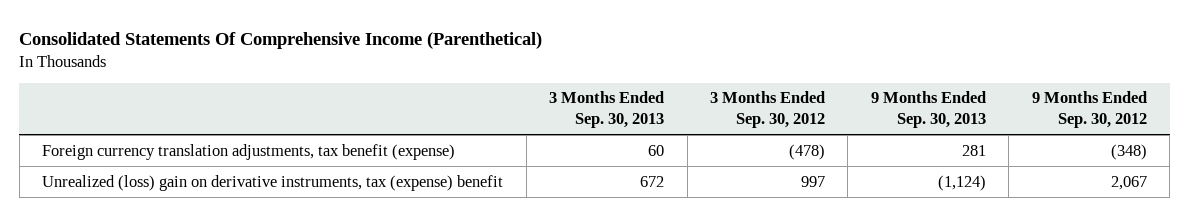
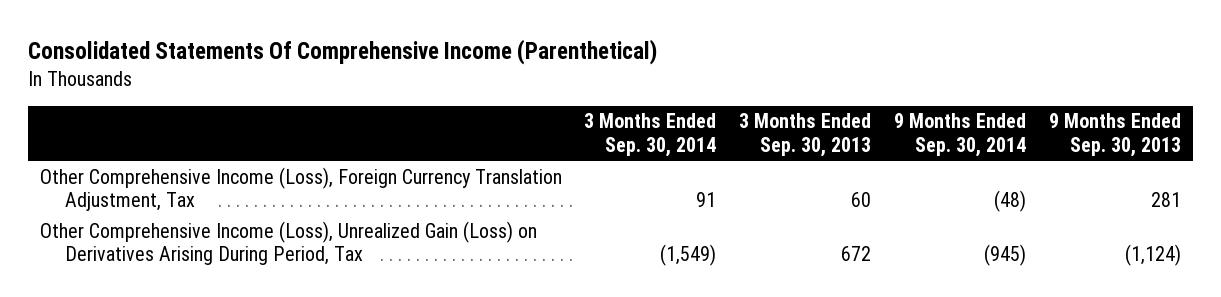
- | 3 Months Ended Sep. 30, 2013 | 3 Months Ended Sep. 30, 2012 | 9 Months Ended Sep. 30, 2013 | 9 Months Ended Sep. 30, 2012
+ | 3 Months Ended Sep. 30, 2014 | 3 Months Ended Sep. 30, 2013 | 9 Months Ended Sep. 30, 2014 | 9 Months Ended Sep. 30, 2013
- Foreign currency translation adjustments, tax benefit (expense) | 60 | (478) | 281 | (348)
- Unrealized (loss) gain on derivative instruments, tax (expense) benefit | 672 | 997 | (1,124) | 2,067
+ Other Comprehensive Income (Loss), Foreign Currency Translation Adjustment, Tax | 91 | 60 | (48) | 281
+ Other Comprehensive Income (Loss), Unrealized Gain (Loss) on Derivatives Arising During Period, Tax | (1,549) | 672 | (945) | (1,124)

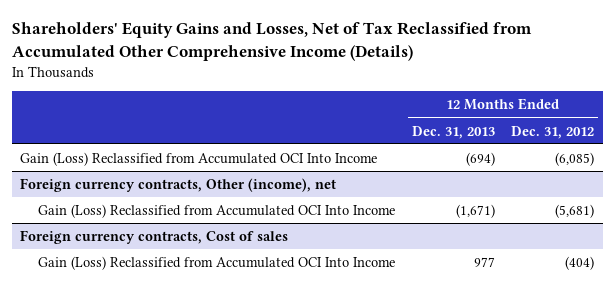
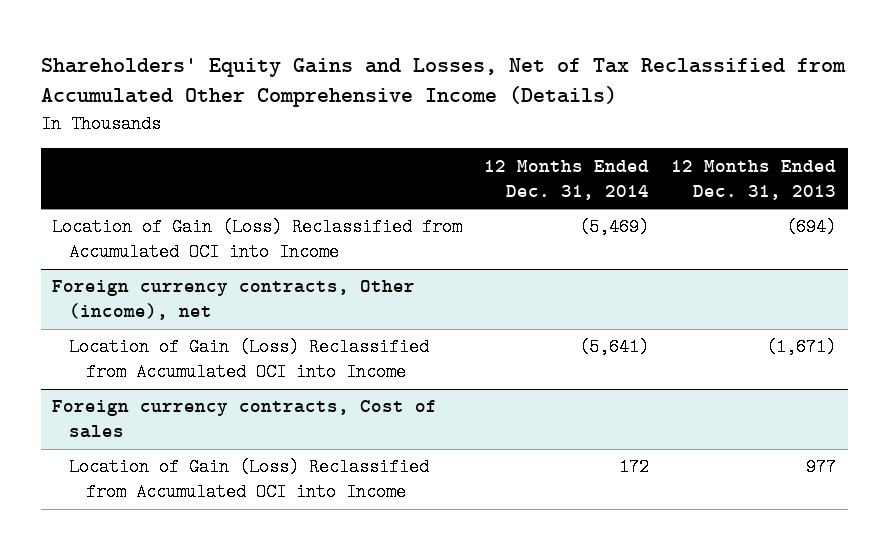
- | 12 Months Ended Dec. 31, 2013 | 12 Months Ended Dec. 31, 2012
+ | 12 Months Ended Dec. 31, 2014 | 12 Months Ended Dec. 31, 2013
- Gain (Loss) Reclassified from Accumulated OCI Into Income | (694) | (6,085)
+ Location of Gain (Loss) Reclassified from Accumulated OCI into Income | (5,469) | (694)
@ Foreign currency contracts, Other (income), net
- Gain (Loss) Reclassified from Accumulated OCI Into Income | (1,671) | (5,681)
+ Location of Gain (Loss) Reclassified from Accumulated OCI into Income | (5,641) | (1,671)
@ Foreign currency contracts, Cost of sales
- Gain (Loss) Reclassified from Accumulated OCI Into Income | 977 | (404)
+ Location of Gain (Loss) Reclassified from Accumulated OCI into Income | 172 | 977

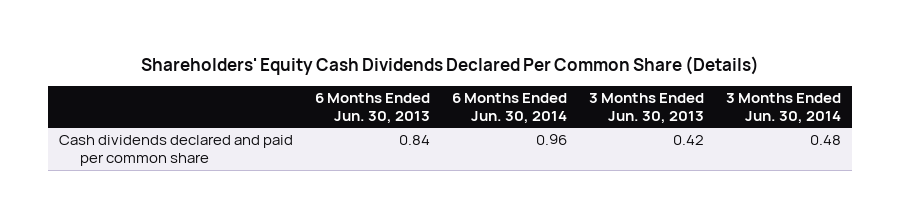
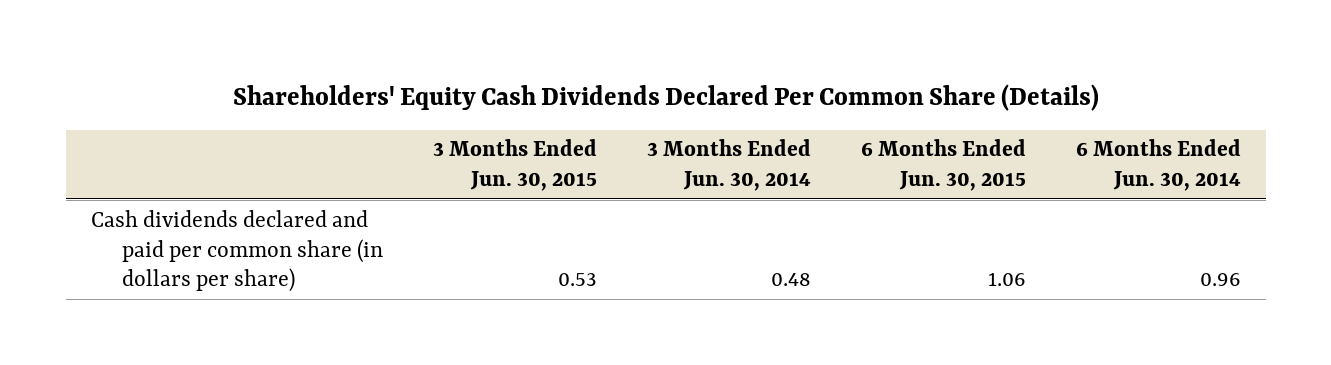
- | 6 Months Ended Jun. 30, 2013 | 6 Months Ended Jun. 30, 2014 | 3 Months Ended Jun. 30, 2013 | 3 Months Ended Jun. 30, 2014
+ | 3 Months Ended Jun. 30, 2015 | 3 Months Ended Jun. 30, 2014 | 6 Months Ended Jun. 30, 2015 | 6 Months Ended Jun. 30, 2014
- Cash dividends declared and paid per common share | 0.84 | 0.96 | 0.42 | 0.48
+ Cash dividends declared and paid per common share (in dollars per share) | 0.53 | 0.48 | 1.06 | 0.96

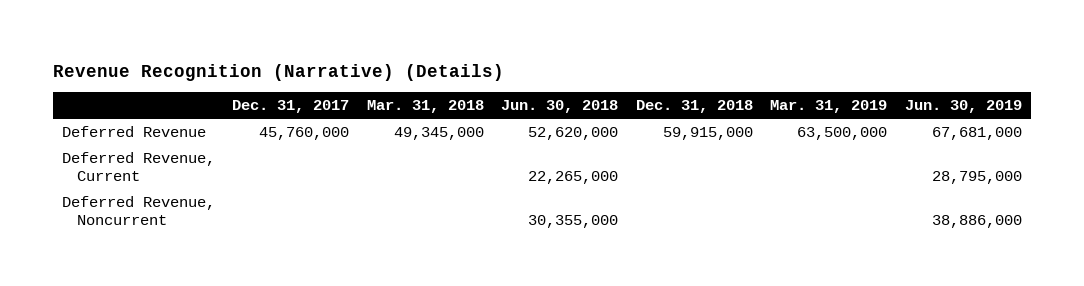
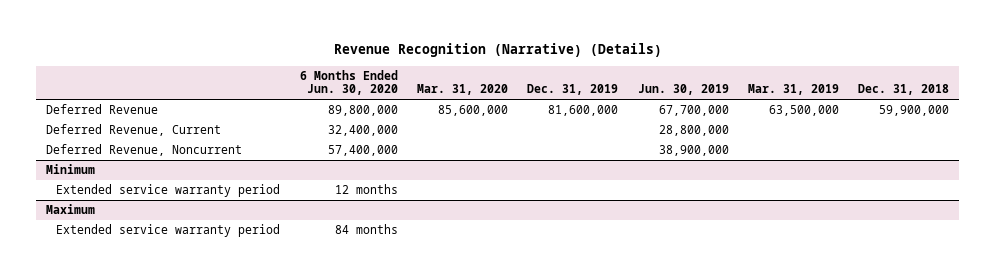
- | Dec. 31, 2017 | Mar. 31, 2018 | Jun. 30, 2018 | Dec. 31, 2018 | Mar. 31, 2019 | Jun. 30, 2019
+ | 6 Months Ended Jun. 30, 2020 | Mar. 31, 2020 | Dec. 31, 2019 | Jun. 30, 2019 | Mar. 31, 2019 | Dec. 31, 2018
- Deferred Revenue | 45,760,000 | 49,345,000 | 52,620,000 | 59,915,000 | 63,500,000 | 67,681,000
- Deferred Revenue, Current | | | 22,265,000 | | | 28,795,000
- Deferred Revenue, Noncurrent | | | 30,355,000 | | | 38,886,000
+ Deferred Revenue | 89,800,000 | 85,600,000 | 81,600,000 | 67,700,000 | 63,500,000 | 59,900,000
+ Deferred Revenue, Current | 32,400,000 | | | 28,800,000 | |
+ Deferred Revenue, Noncurrent | 57,400,000 | | | 38,900,000 | |
+ Minimum
+ Extended service warranty period | 12 months | | | | |
+ Maximum
+ Extended service warranty period | 84 months | | | | |

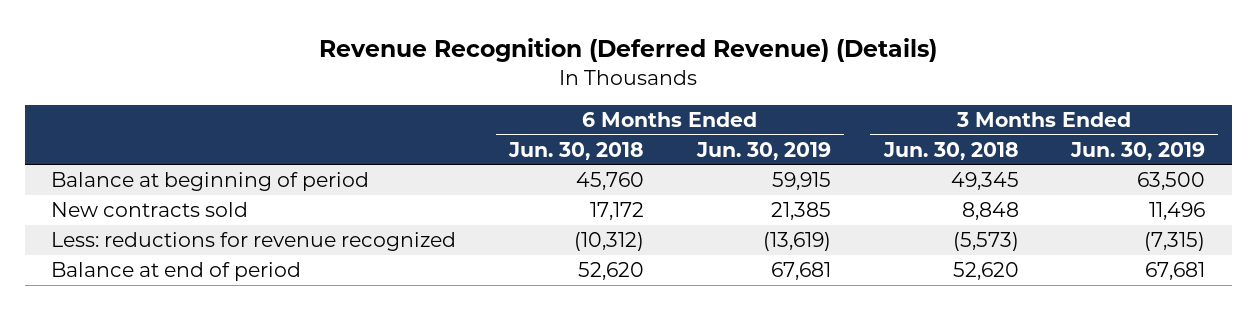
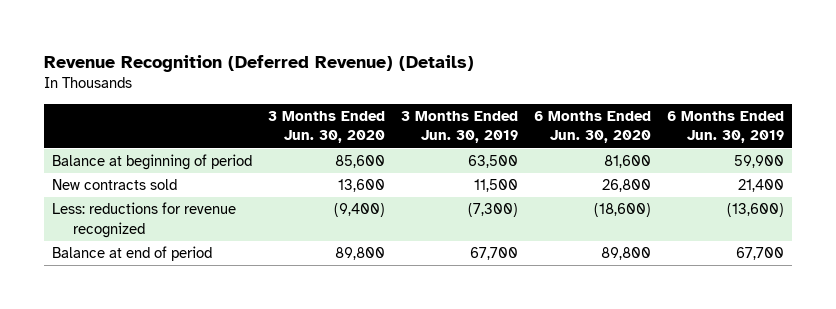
- | 6 Months Ended Jun. 30, 2018 | 6 Months Ended Jun. 30, 2019 | 3 Months Ended Jun. 30, 2018 | 3 Months Ended Jun. 30, 2019
+ | 3 Months Ended Jun. 30, 2020 | 3 Months Ended Jun. 30, 2019 | 6 Months Ended Jun. 30, 2020 | 6 Months Ended Jun. 30, 2019
- Balance at beginning of period | 45,760 | 59,915 | 49,345 | 63,500
- New contracts sold | 17,172 | 21,385 | 8,848 | 11,496
- Less: reductions for revenue recognized | (10,312) | (13,619) | (5,573) | (7,315)
- Balance at end of period | 52,620 | 67,681 | 52,620 | 67,681
+ Balance at beginning of period | 85,600 | 63,500 | 81,600 | 59,900
+ New contracts sold | 13,600 | 11,500 | 26,800 | 21,400
+ Less: reductions for revenue recognized | (9,400) | (7,300) | (18,600) | (13,600)
+ Balance at end of period | 89,800 | 67,700 | 89,800 | 67,700

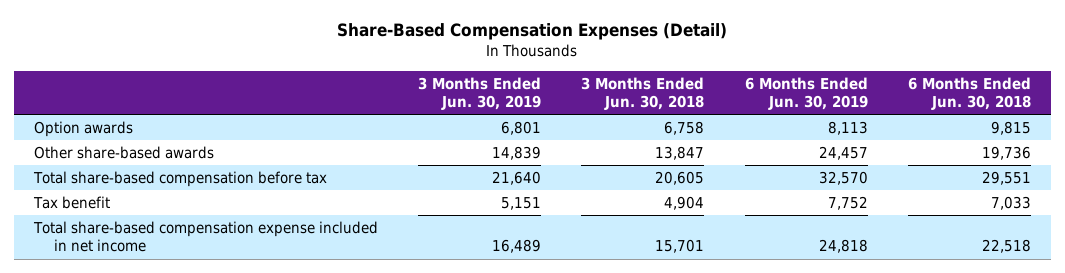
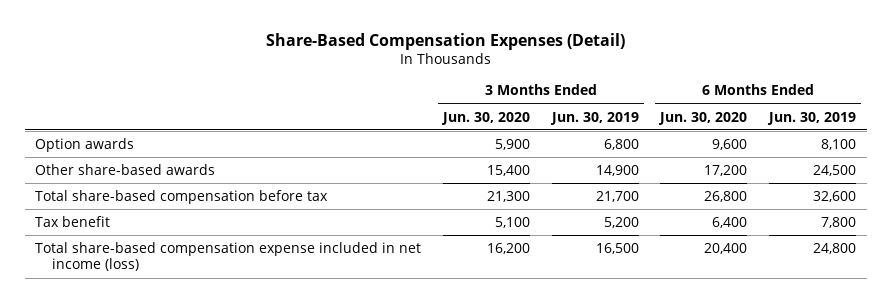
- | 3 Months Ended Jun. 30, 2019 | 3 Months Ended Jun. 30, 2018 | 6 Months Ended Jun. 30, 2019 | 6 Months Ended Jun. 30, 2018
+ | 3 Months Ended Jun. 30, 2020 | 3 Months Ended Jun. 30, 2019 | 6 Months Ended Jun. 30, 2020 | 6 Months Ended Jun. 30, 2019
- Option awards | 6,801 | 6,758 | 8,113 | 9,815
- Other share-based awards | 14,839 | 13,847 | 24,457 | 19,736
- Total share-based compensation before tax | 21,640 | 20,605 | 32,570 | 29,551
- Tax benefit | 5,151 | 4,904 | 7,752 | 7,033
- Total share-based compensation expense included in net income | 16,489 | 15,701 | 24,818 | 22,518
+ Option awards | 5,900 | 6,800 | 9,600 | 8,100
+ Other share-based awards | 15,400 | 14,900 | 17,200 | 24,500
+ Total share-based compensation before tax | 21,300 | 21,700 | 26,800 | 32,600
+ Tax benefit | 5,100 | 5,200 | 6,400 | 7,800
+ Total share-based compensation expense included in net income (loss) | 16,200 | 16,500 | 20,400 | 24,800

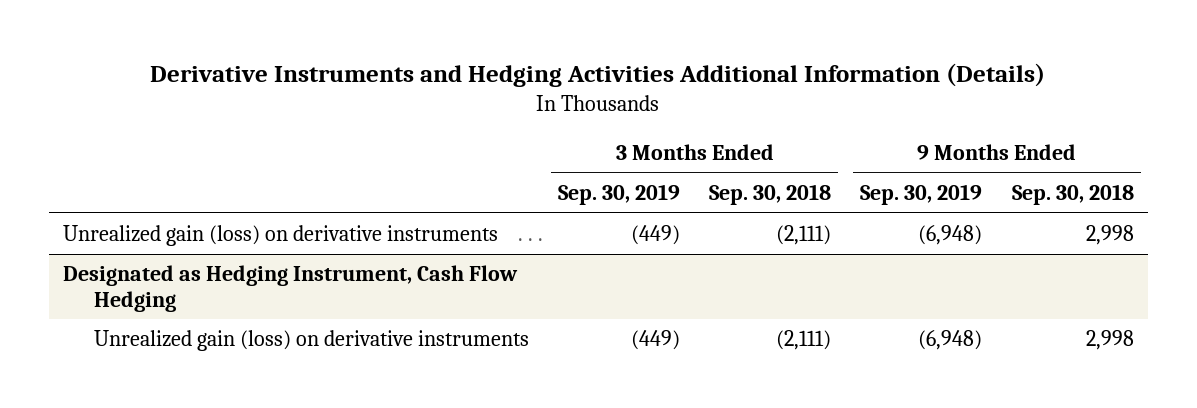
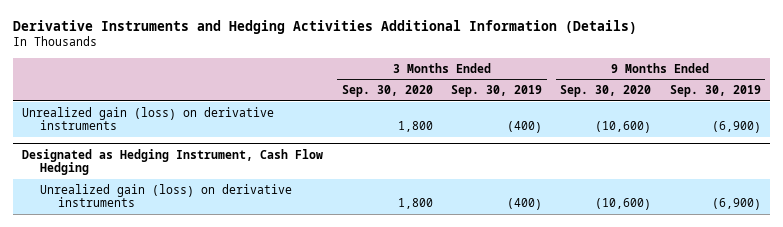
- | 3 Months Ended Sep. 30, 2019 | 3 Months Ended Sep. 30, 2018 | 9 Months Ended Sep. 30, 2019 | 9 Months Ended Sep. 30, 2018
+ | 3 Months Ended Sep. 30, 2020 | 3 Months Ended Sep. 30, 2019 | 9 Months Ended Sep. 30, 2020 | 9 Months Ended Sep. 30, 2019
- Unrealized gain (loss) on derivative instruments | (449) | (2,111) | (6,948) | 2,998
+ Unrealized gain (loss) on derivative instruments | 1,800 | (400) | (10,600) | (6,900)
@ Designated as Hedging Instrument, Cash Flow Hedging
- Unrealized gain (loss) on derivative instruments | (449) | (2,111) | (6,948) | 2,998
+ Unrealized gain (loss) on derivative instruments | 1,800 | (400) | (10,600) | (6,900)

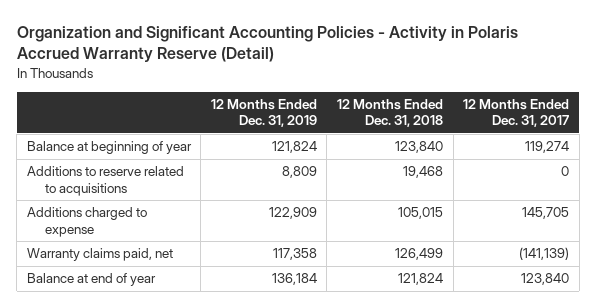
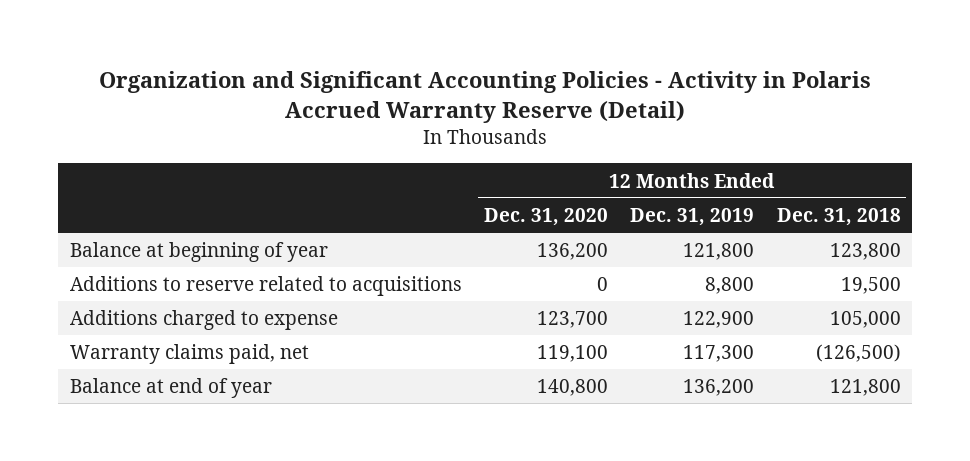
- | 12 Months Ended Dec. 31, 2019 | 12 Months Ended Dec. 31, 2018 | 12 Months Ended Dec. 31, 2017
+ | 12 Months Ended Dec. 31, 2020 | 12 Months Ended Dec. 31, 2019 | 12 Months Ended Dec. 31, 2018
- Balance at beginning of year | 121,824 | 123,840 | 119,274
- Additions to reserve related to acquisitions | 8,809 | 19,468 | 0
- Additions charged to expense | 122,909 | 105,015 | 145,705
- Warranty claims paid, net | 117,358 | 126,499 | (141,139)
- Balance at end of year | 136,184 | 121,824 | 123,840
+ Balance at beginning of year | 136,200 | 121,800 | 123,800
+ Additions to reserve related to acquisitions | 0 | 8,800 | 19,500
+ Additions charged to expense | 123,700 | 122,900 | 105,000
+ Warranty claims paid, net | 119,100 | 117,300 | (126,500)
+ Balance at end of year | 140,800 | 136,200 | 121,800

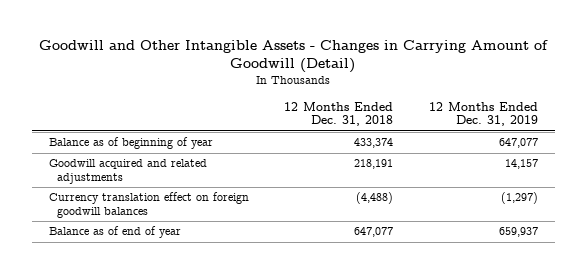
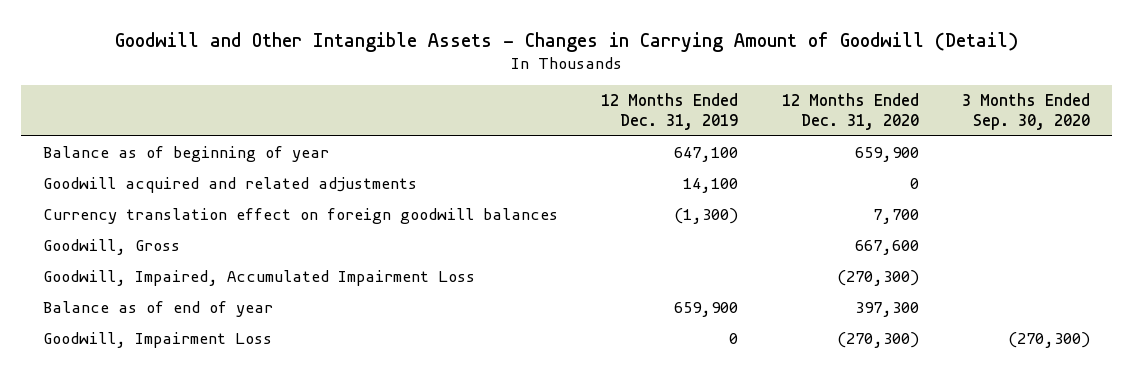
- | 12 Months Ended Dec. 31, 2018 | 12 Months Ended Dec. 31, 2019
+ | 12 Months Ended Dec. 31, 2019 | 12 Months Ended Dec. 31, 2020 | 3 Months Ended Sep. 30, 2020
- Balance as of beginning of year | 433,374 | 647,077
- Goodwill acquired and related adjustments | 218,191 | 14,157
- Currency translation effect on foreign goodwill balances | (4,488) | (1,297)
- Balance as of end of year | 647,077 | 659,937
+ Balance as of beginning of year | 647,100 | 659,900 |
+ Goodwill acquired and related adjustments | 14,100 | 0 |
+ Currency translation effect on foreign goodwill balances | (1,300) | 7,700 |
+ Goodwill, Gross | | 667,600 |
+ Goodwill, Impaired, Accumulated Impairment Loss | | (270,300) |
+ Balance as of end of year | 659,900 | 397,300 |
+ Goodwill, Impairment Loss | 0 | (270,300) | (270,300)

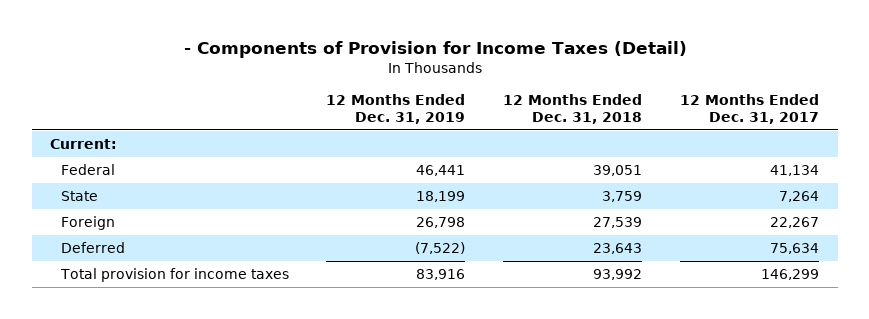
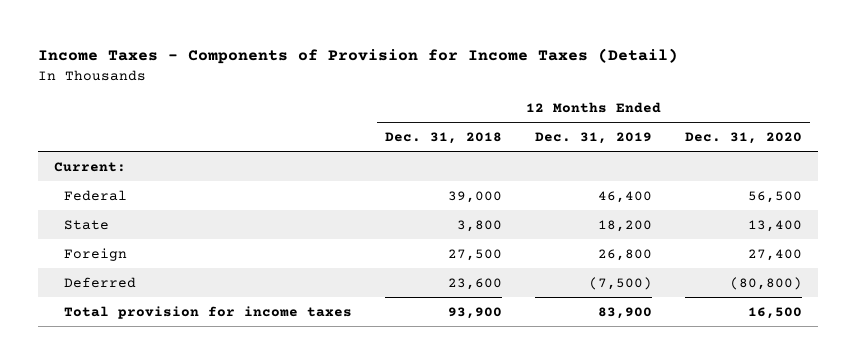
- - Components of Provision for Income Taxes (Detail)
+ Income Taxes - Components of Provision for Income Taxes (Detail)
- | 12 Months Ended Dec. 31, 2019 | 12 Months Ended Dec. 31, 2018 | 12 Months Ended Dec. 31, 2017
+ | 12 Months Ended Dec. 31, 2018 | 12 Months Ended Dec. 31, 2019 | 12 Months Ended Dec. 31, 2020
- Federal | 46,441 | 39,051 | 41,134
- State | 18,199 | 3,759 | 7,264
- Foreign | 26,798 | 27,539 | 22,267
- Deferred | (7,522) | 23,643 | 75,634
- Total provision for income taxes | 83,916 | 93,992 | 146,299
+ Federal | 39,000 | 46,400 | 56,500
+ State | 3,800 | 18,200 | 13,400
+ Foreign | 27,500 | 26,800 | 27,400
+ Deferred | 23,600 | (7,500) | (80,800)
+ Total provision for income taxes | 93,900 | 83,900 | 16,500

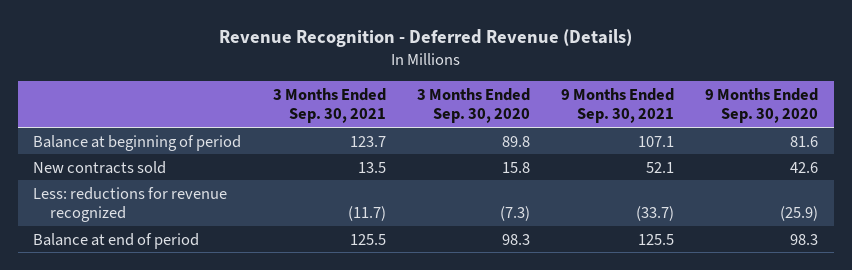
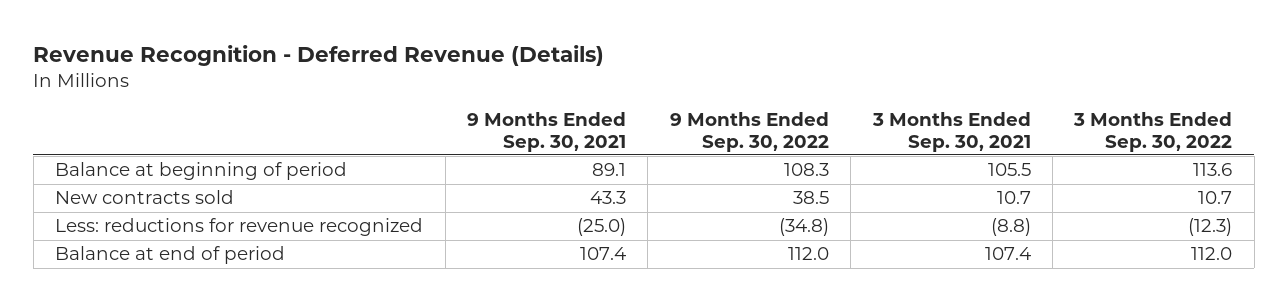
- | 3 Months Ended Sep. 30, 2021 | 3 Months Ended Sep. 30, 2020 | 9 Months Ended Sep. 30, 2021 | 9 Months Ended Sep. 30, 2020
+ | 9 Months Ended Sep. 30, 2021 | 9 Months Ended Sep. 30, 2022 | 3 Months Ended Sep. 30, 2021 | 3 Months Ended Sep. 30, 2022
- Balance at beginning of period | 123.7 | 89.8 | 107.1 | 81.6
- New contracts sold | 13.5 | 15.8 | 52.1 | 42.6
- Less: reductions for revenue recognized | (11.7) | (7.3) | (33.7) | (25.9)
- Balance at end of period | 125.5 | 98.3 | 125.5 | 98.3
+ Balance at beginning of period | 89.1 | 108.3 | 105.5 | 113.6
+ New contracts sold | 43.3 | 38.5 | 10.7 | 10.7
+ Less: reductions for revenue recognized | (25.0) | (34.8) | (8.8) | (12.3)
+ Balance at end of period | 107.4 | 112.0 | 107.4 | 112.0

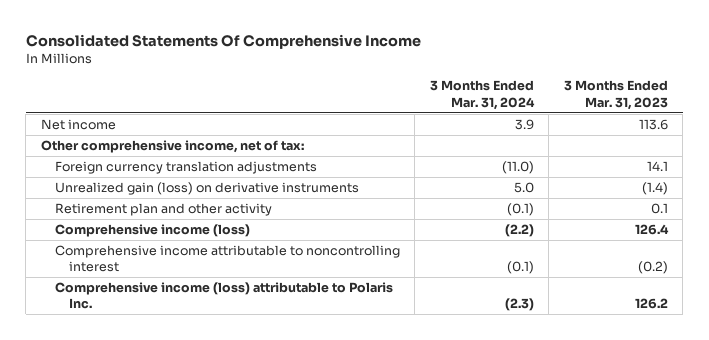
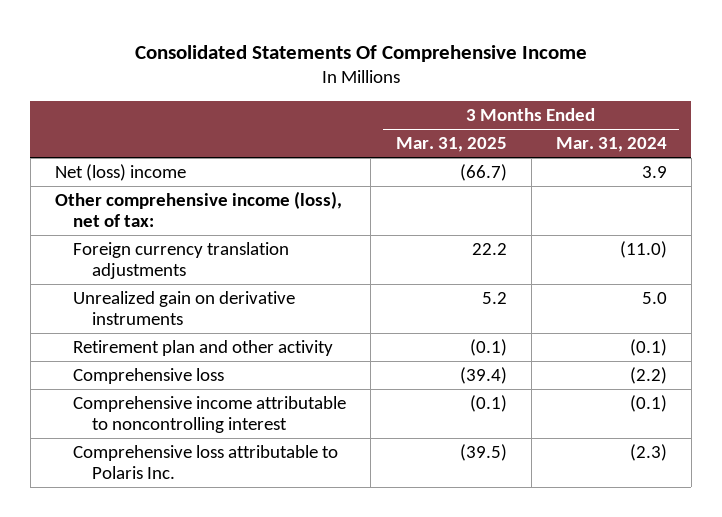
- | 3 Months Ended Mar. 31, 2024 | 3 Months Ended Mar. 31, 2023
+ | 3 Months Ended Mar. 31, 2025 | 3 Months Ended Mar. 31, 2024
- Net income | 3.9 | 113.6
- Other comprehensive income, net of tax:
+ Net (loss) income | (66.7) | 3.9
+ Other comprehensive income (loss), net of tax:
- Unrealized gain (loss) on derivative instruments | 5.0 | (1.4)
+ Unrealized gain on derivative instruments | 5.2 | 5.0
- Comprehensive income (loss) | (2.2) | 126.4
+ Comprehensive loss | (39.4) | (2.2)
- Comprehensive income (loss) attributable to Polaris Inc. | (2.3) | 126.2
+ Comprehensive loss attributable to Polaris Inc. | (39.5) | (2.3)

